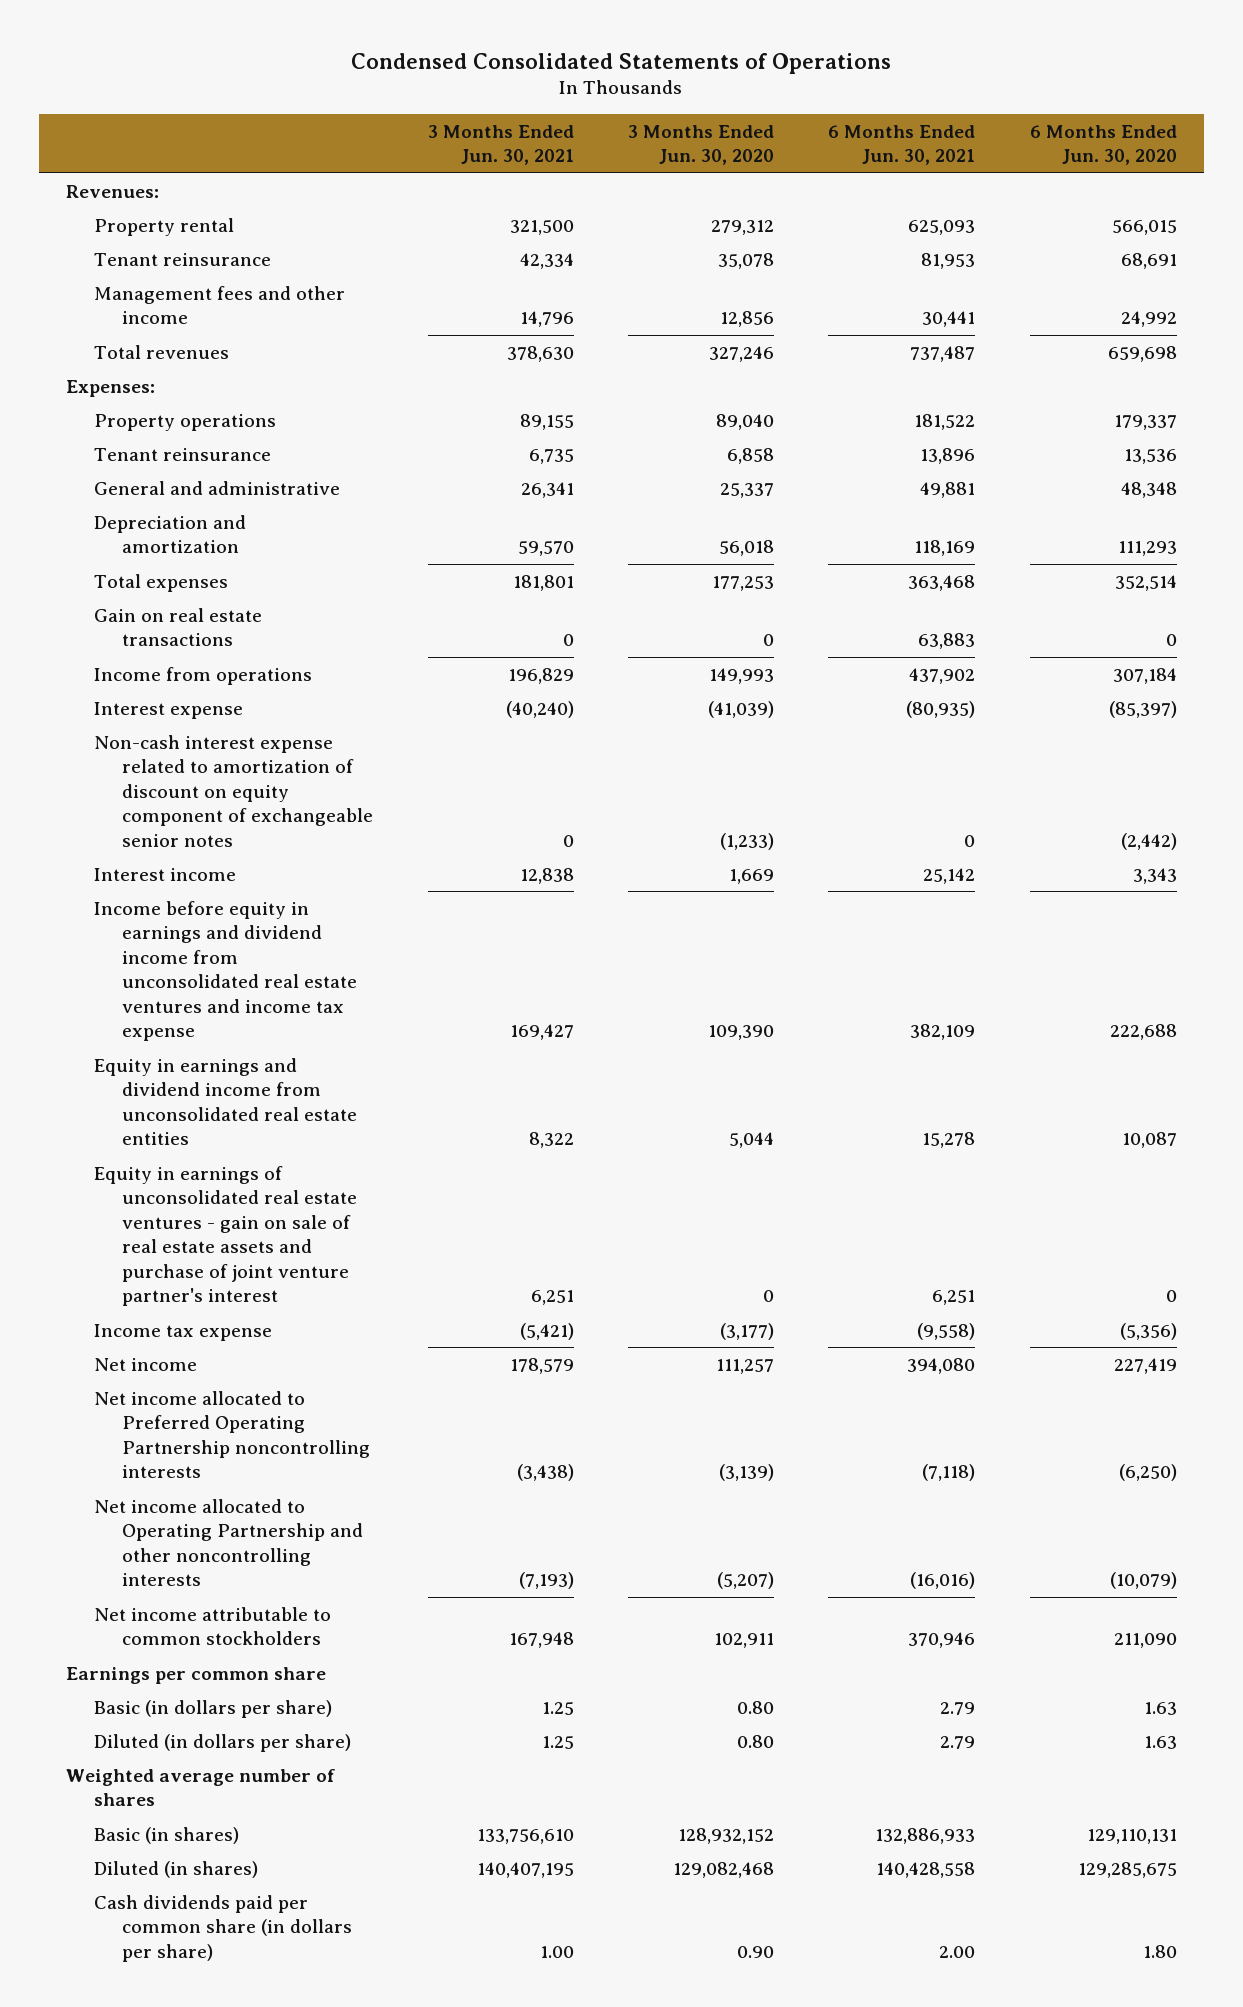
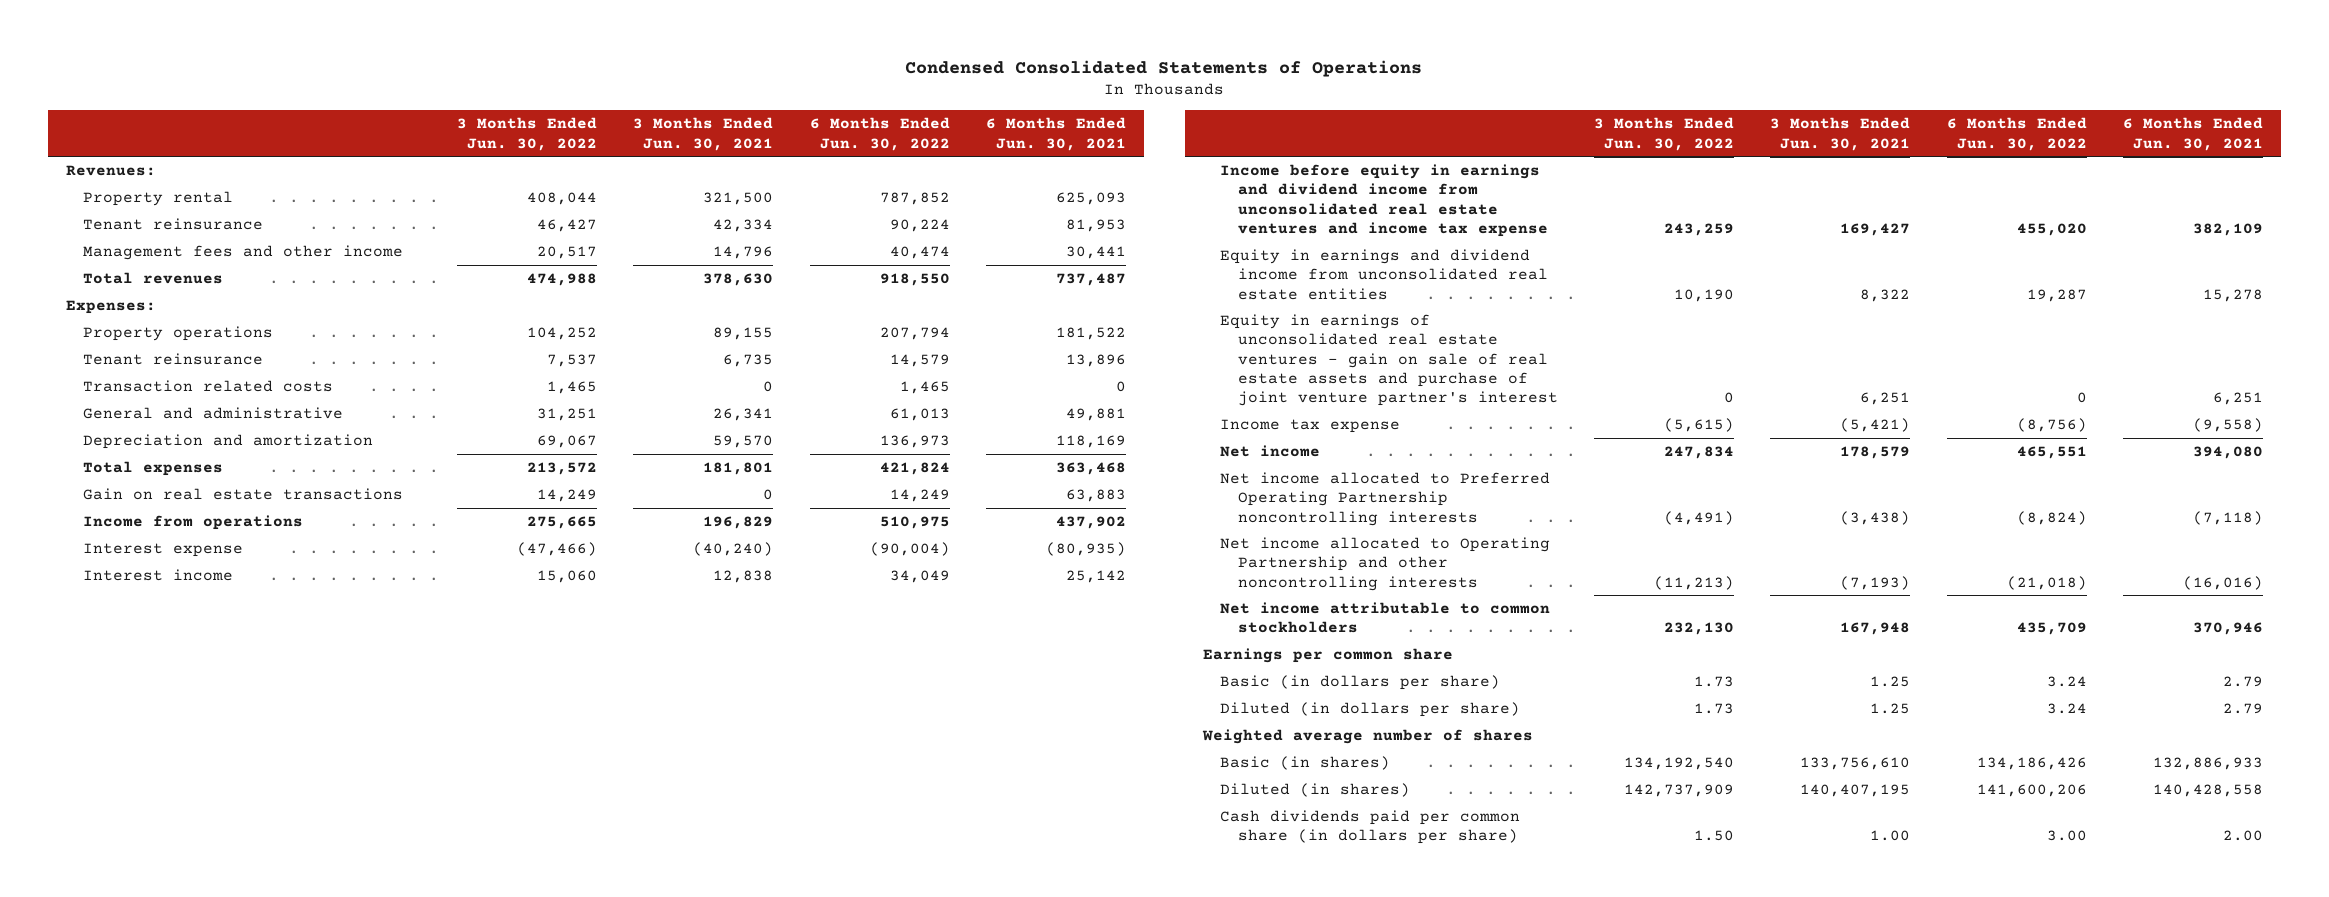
- | 3 Months Ended Jun. 30, 2021 | 3 Months Ended Jun. 30, 2020 | 6 Months Ended Jun. 30, 2021 | 6 Months Ended Jun. 30, 2020
+ | 3 Months Ended Jun. 30, 2022 | 3 Months Ended Jun. 30, 2021 | 6 Months Ended Jun. 30, 2022 | 6 Months Ended Jun. 30, 2021
+ Transaction related costs | 1,465 | 0 | 1,465 | 0
- Non-cash interest expense related to amortization of discount on equity component of exchangeable senior notes | 0 | (1,233) | 0 | (2,442)

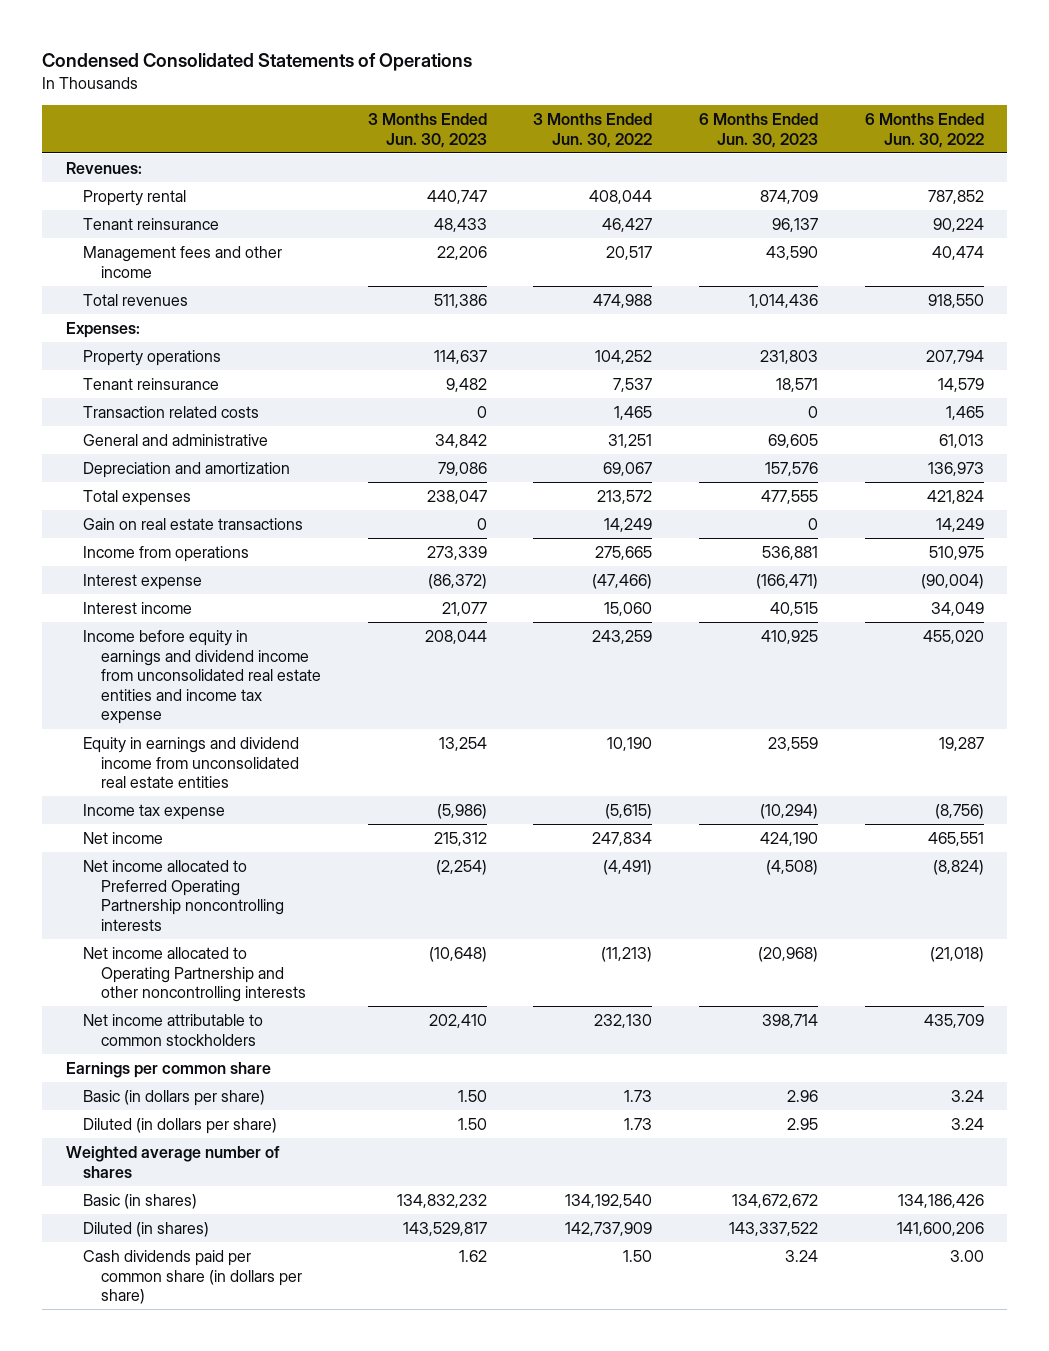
- | 3 Months Ended Jun. 30, 2022 | 3 Months Ended Jun. 30, 2021 | 6 Months Ended Jun. 30, 2022 | 6 Months Ended Jun. 30, 2021
+ | 3 Months Ended Jun. 30, 2023 | 3 Months Ended Jun. 30, 2022 | 6 Months Ended Jun. 30, 2023 | 6 Months Ended Jun. 30, 2022
- Income before equity in earnings and dividend income from unconsolidated real estate ventures and income tax expense | 243,259 | 169,427 | 455,020 | 382,109
+ Income before equity in earnings and dividend income from unconsolidated real estate entities and income tax expense | 208,044 | 243,259 | 410,925 | 455,020
- Equity in earnings of unconsolidated real estate ventures - gain on sale of real estate assets and purchase of joint venture partner's interest | 0 | 6,251 | 0 | 6,251

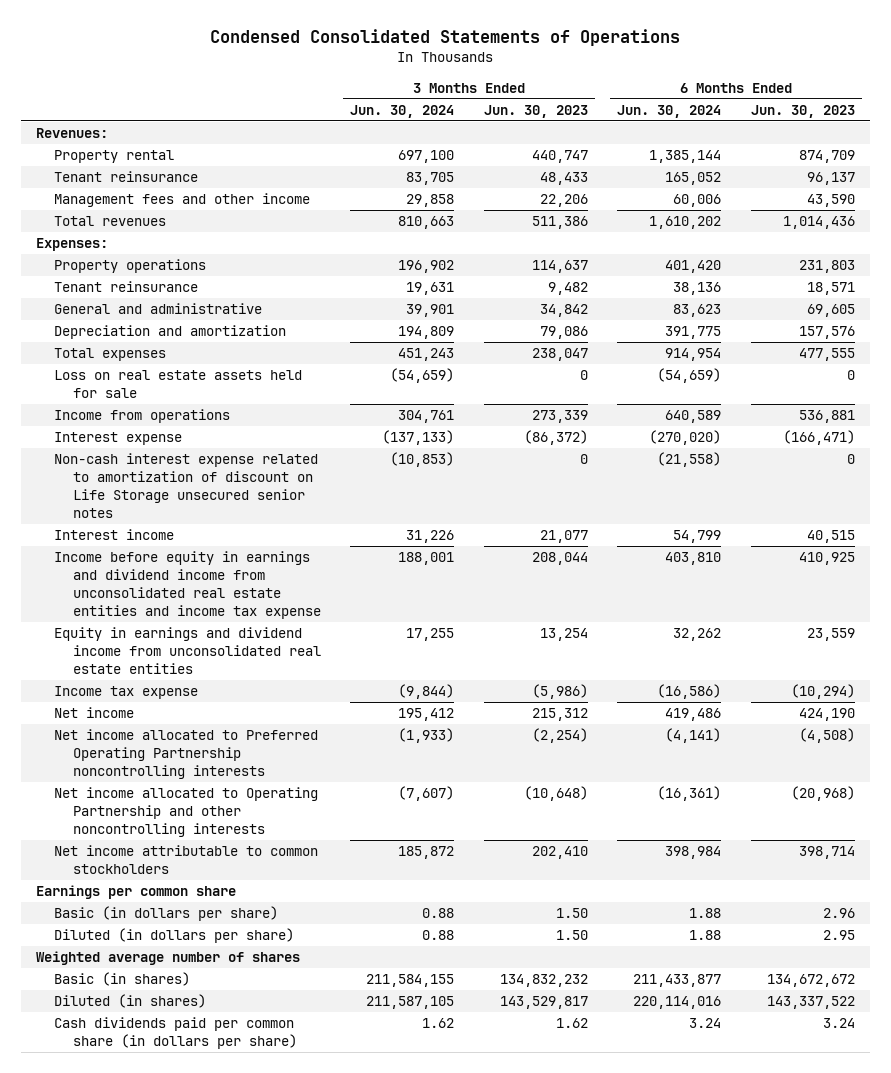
- | 3 Months Ended Jun. 30, 2023 | 3 Months Ended Jun. 30, 2022 | 6 Months Ended Jun. 30, 2023 | 6 Months Ended Jun. 30, 2022
+ | 3 Months Ended Jun. 30, 2024 | 3 Months Ended Jun. 30, 2023 | 6 Months Ended Jun. 30, 2024 | 6 Months Ended Jun. 30, 2023
- Transaction related costs | 0 | 1,465 | 0 | 1,465
- Gain on real estate transactions | 0 | 14,249 | 0 | 14,249
+ Loss on real estate assets held for sale | (54,659) | 0 | (54,659) | 0
+ Non-cash interest expense related to amortization of discount on Life Storage unsecured senior notes | (10,853) | 0 | (21,558) | 0

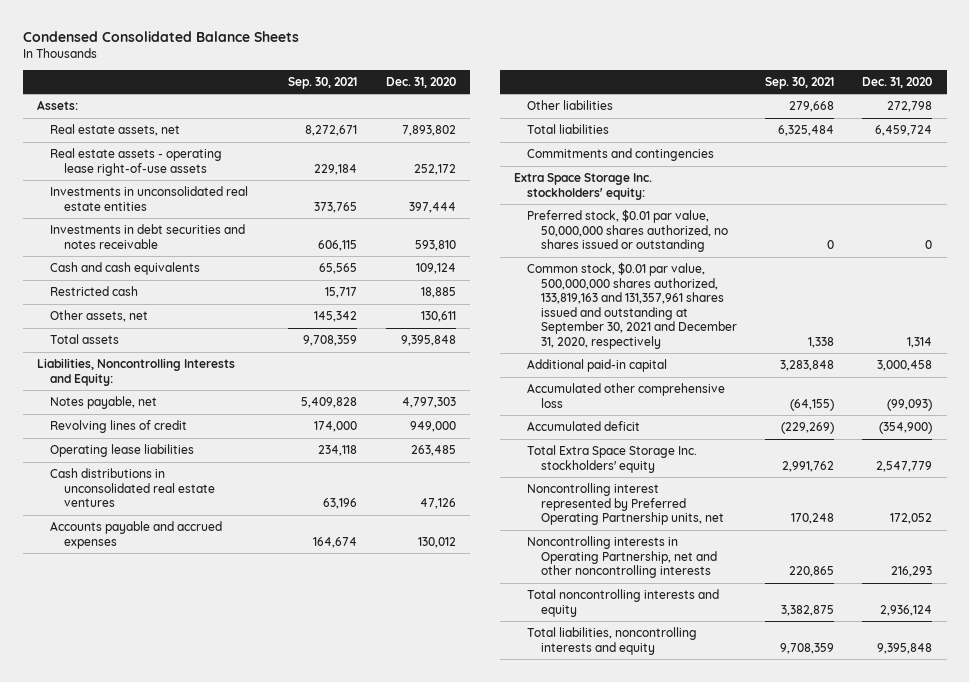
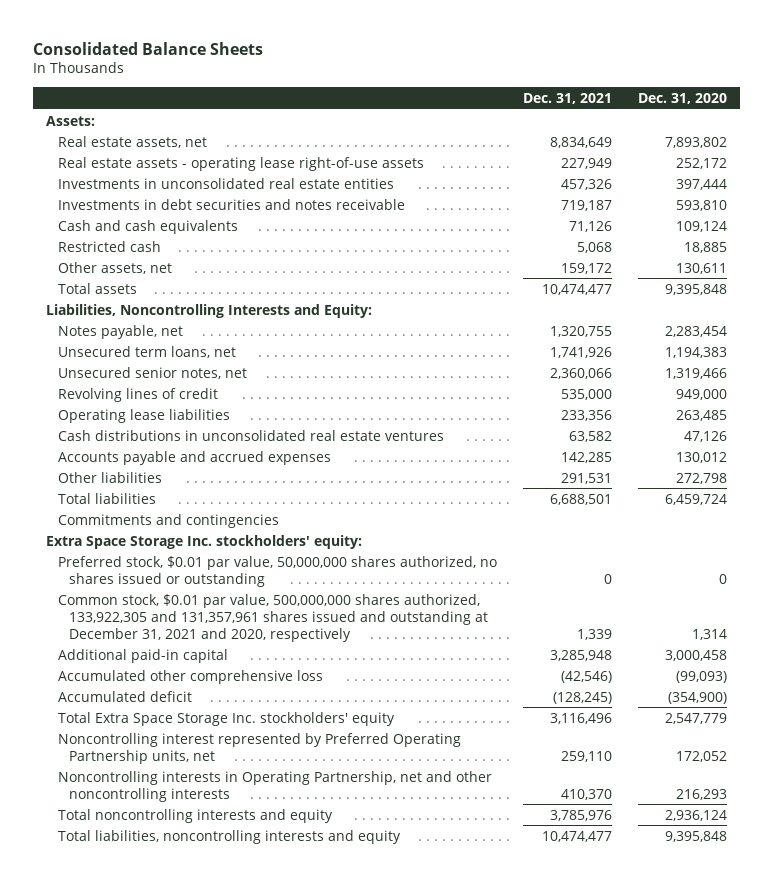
- Condensed Consolidated Balance Sheets
+ Consolidated Balance Sheets
- | Sep. 30, 2021 | Dec. 31, 2020
+ | Dec. 31, 2021 | Dec. 31, 2020
- Notes payable, net | 5,409,828 | 4,797,303
+ Notes payable, net | 1,320,755 | 2,283,454
+ Unsecured term loans, net | 1,741,926 | 1,194,383
+ Unsecured senior notes, net | 2,360,066 | 1,319,466
- Common stock, $0.01 par value, 500,000,000 shares authorized, 133,819,163 and 131,357,961 shares issued and outstanding at September 30, 2021 and December 31, 2020, respectively | 1,338 | 1,314
+ Common stock, $0.01 par value, 500,000,000 shares authorized, 133,922,305 and 131,357,961 shares issued and outstanding at December 31, 2021 and 2020, respectively | 1,339 | 1,314

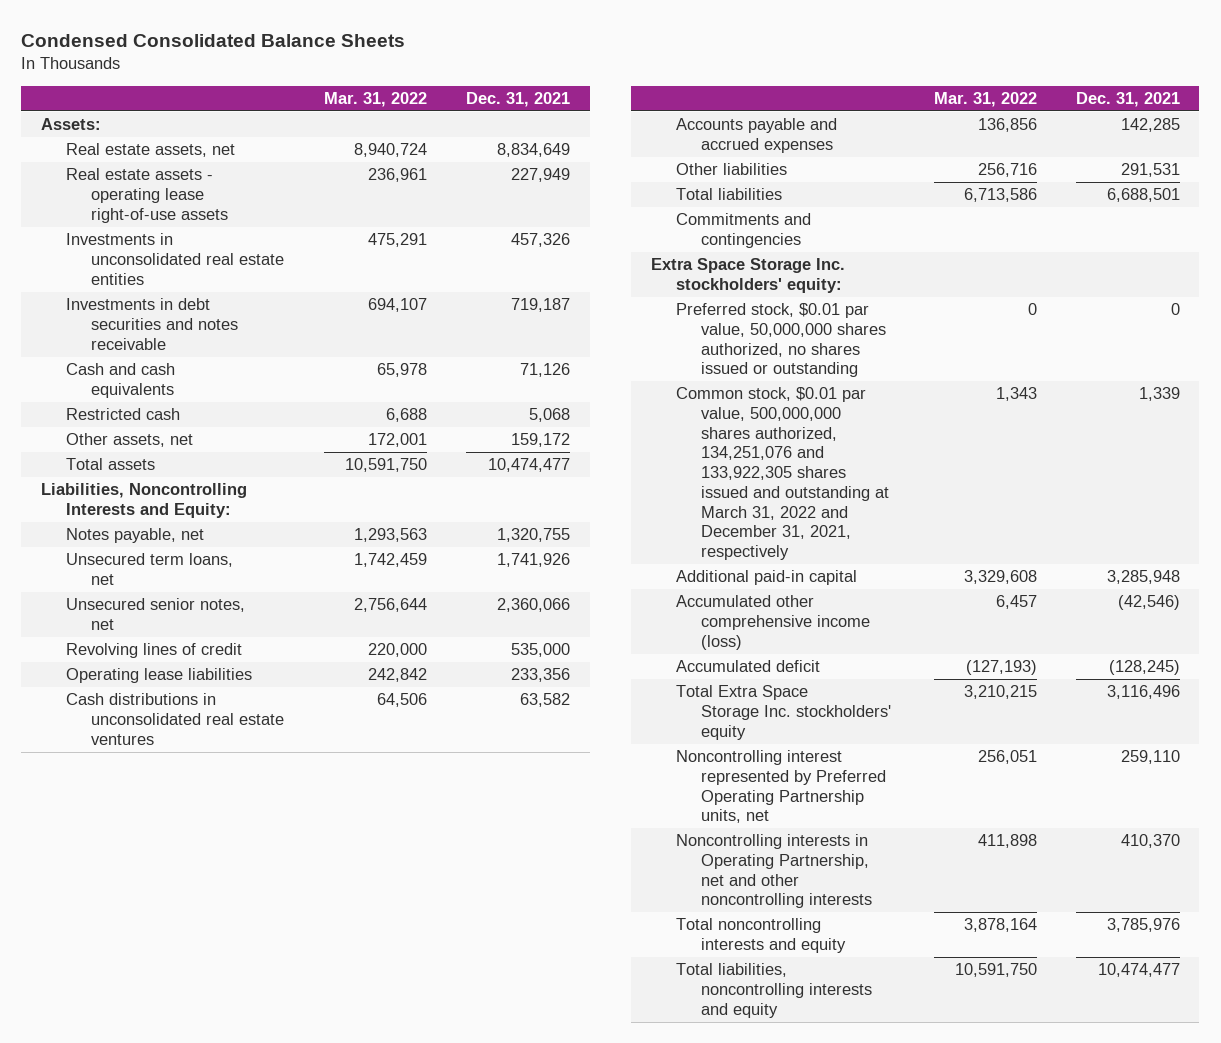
- Consolidated Balance Sheets
+ Condensed Consolidated Balance Sheets
- | Dec. 31, 2021 | Dec. 31, 2020
+ | Mar. 31, 2022 | Dec. 31, 2021
- Common stock, $0.01 par value, 500,000,000 shares authorized, 133,922,305 and 131,357,961 shares issued and outstanding at December 31, 2021 and 2020, respectively | 1,339 | 1,314
+ Common stock, $0.01 par value, 500,000,000 shares authorized, 134,251,076 and 133,922,305 shares issued and outstanding at March 31, 2022 and December 31, 2021, respectively | 1,343 | 1,339
- Accumulated other comprehensive loss | (42,546) | (99,093)
+ Accumulated other comprehensive income (loss) | 6,457 | (42,546)

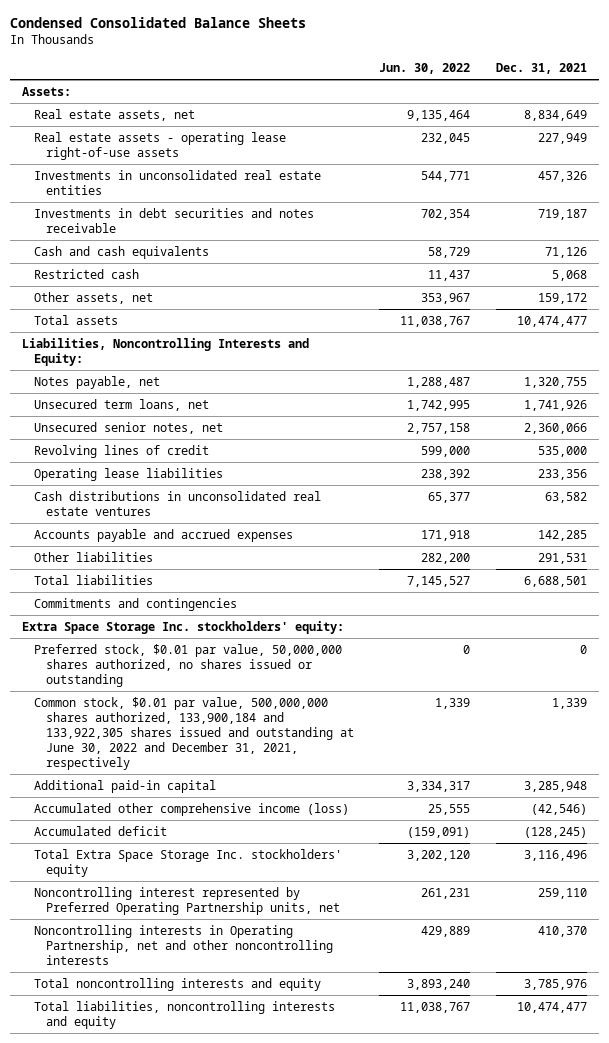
- | Mar. 31, 2022 | Dec. 31, 2021
+ | Jun. 30, 2022 | Dec. 31, 2021
- Common stock, $0.01 par value, 500,000,000 shares authorized, 134,251,076 and 133,922,305 shares issued and outstanding at March 31, 2022 and December 31, 2021, respectively | 1,343 | 1,339
+ Common stock, $0.01 par value, 500,000,000 shares authorized, 133,900,184 and 133,922,305 shares issued and outstanding at June 30, 2022 and December 31, 2021, respectively | 1,339 | 1,339

